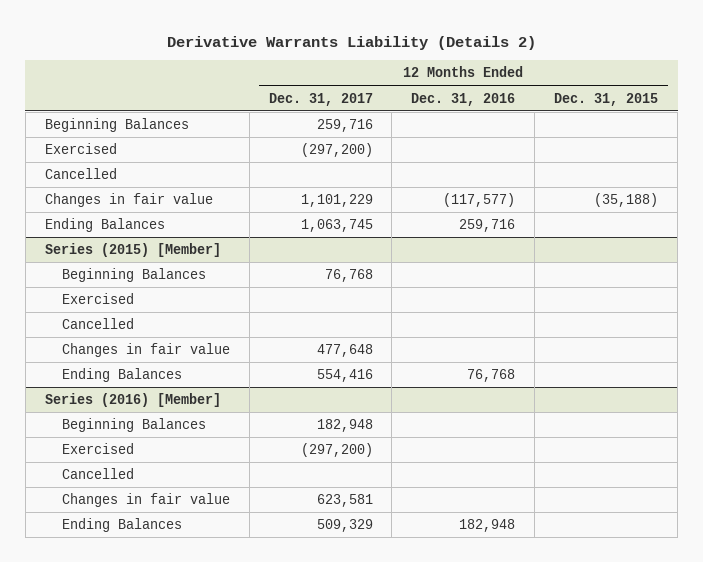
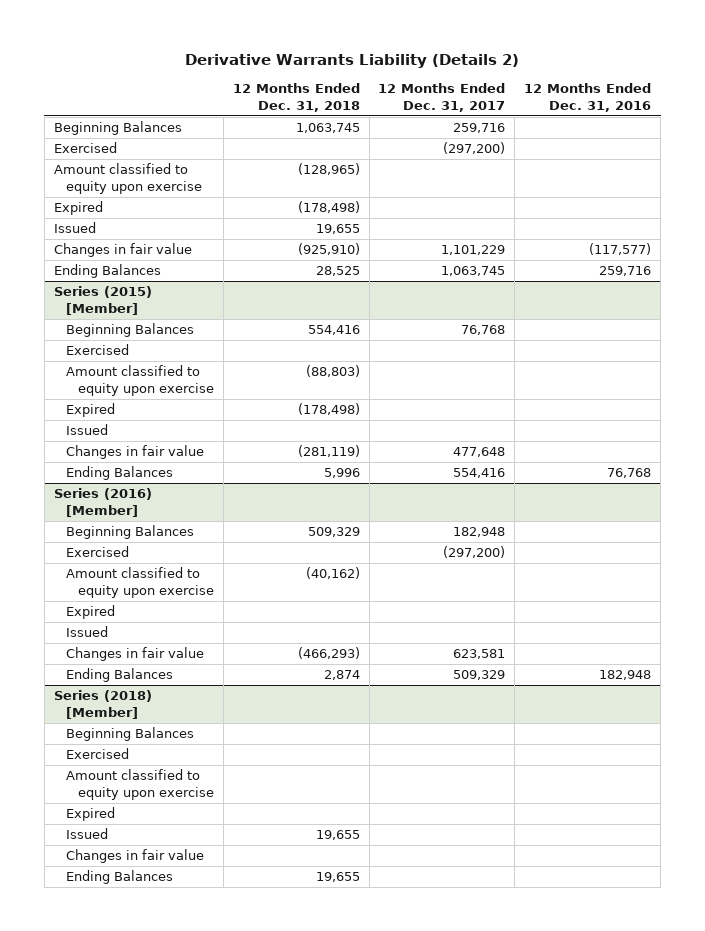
- | 12 Months Ended Dec. 31, 2017 | 12 Months Ended Dec. 31, 2016 | 12 Months Ended Dec. 31, 2015
+ | 12 Months Ended Dec. 31, 2018 | 12 Months Ended Dec. 31, 2017 | 12 Months Ended Dec. 31, 2016
- Cancelled
+ Amount classified to equity upon exercise | (128,965) | |
+ Expired | (178,498) | |
+ Issued | 19,655 | |
@ Series (2015) [Member]
- Cancelled
+ Amount classified to equity upon exercise | (88,803) | |
+ Expired | (178,498) | |
+ Issued
@ Series (2016) [Member]
- Cancelled
+ Amount classified to equity upon exercise | (40,162) | |
+ Expired
+ Issued
+ Series (2018) [Member]
+ Beginning Balances
+ Exercised
+ Amount classified to equity upon exercise
+ Expired
+ Issued | 19,655 | |
+ Changes in fair value
+ Ending Balances | 19,655 | |

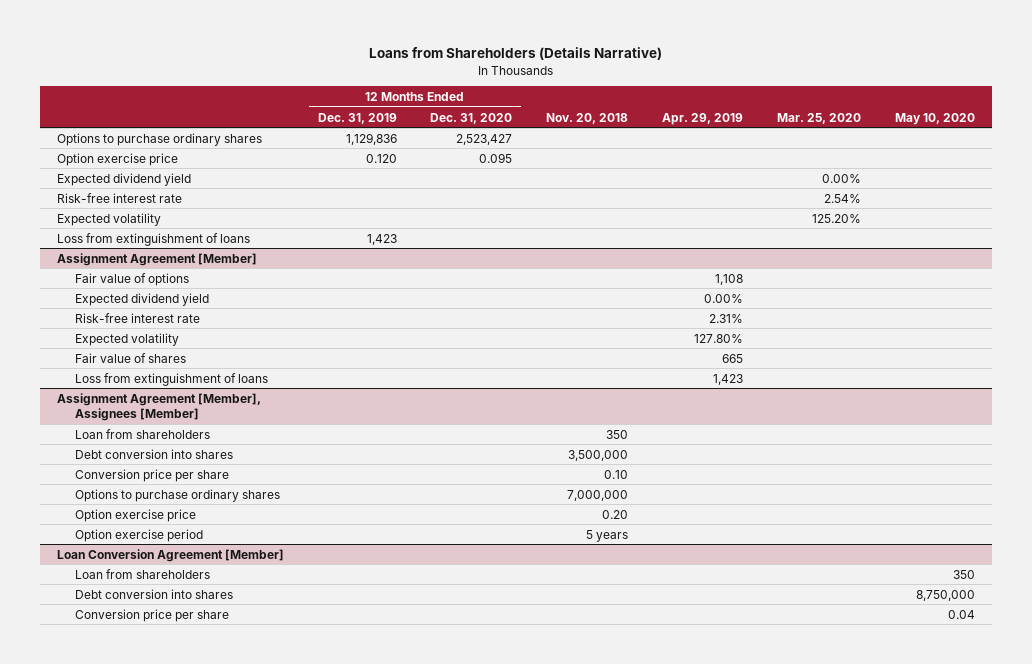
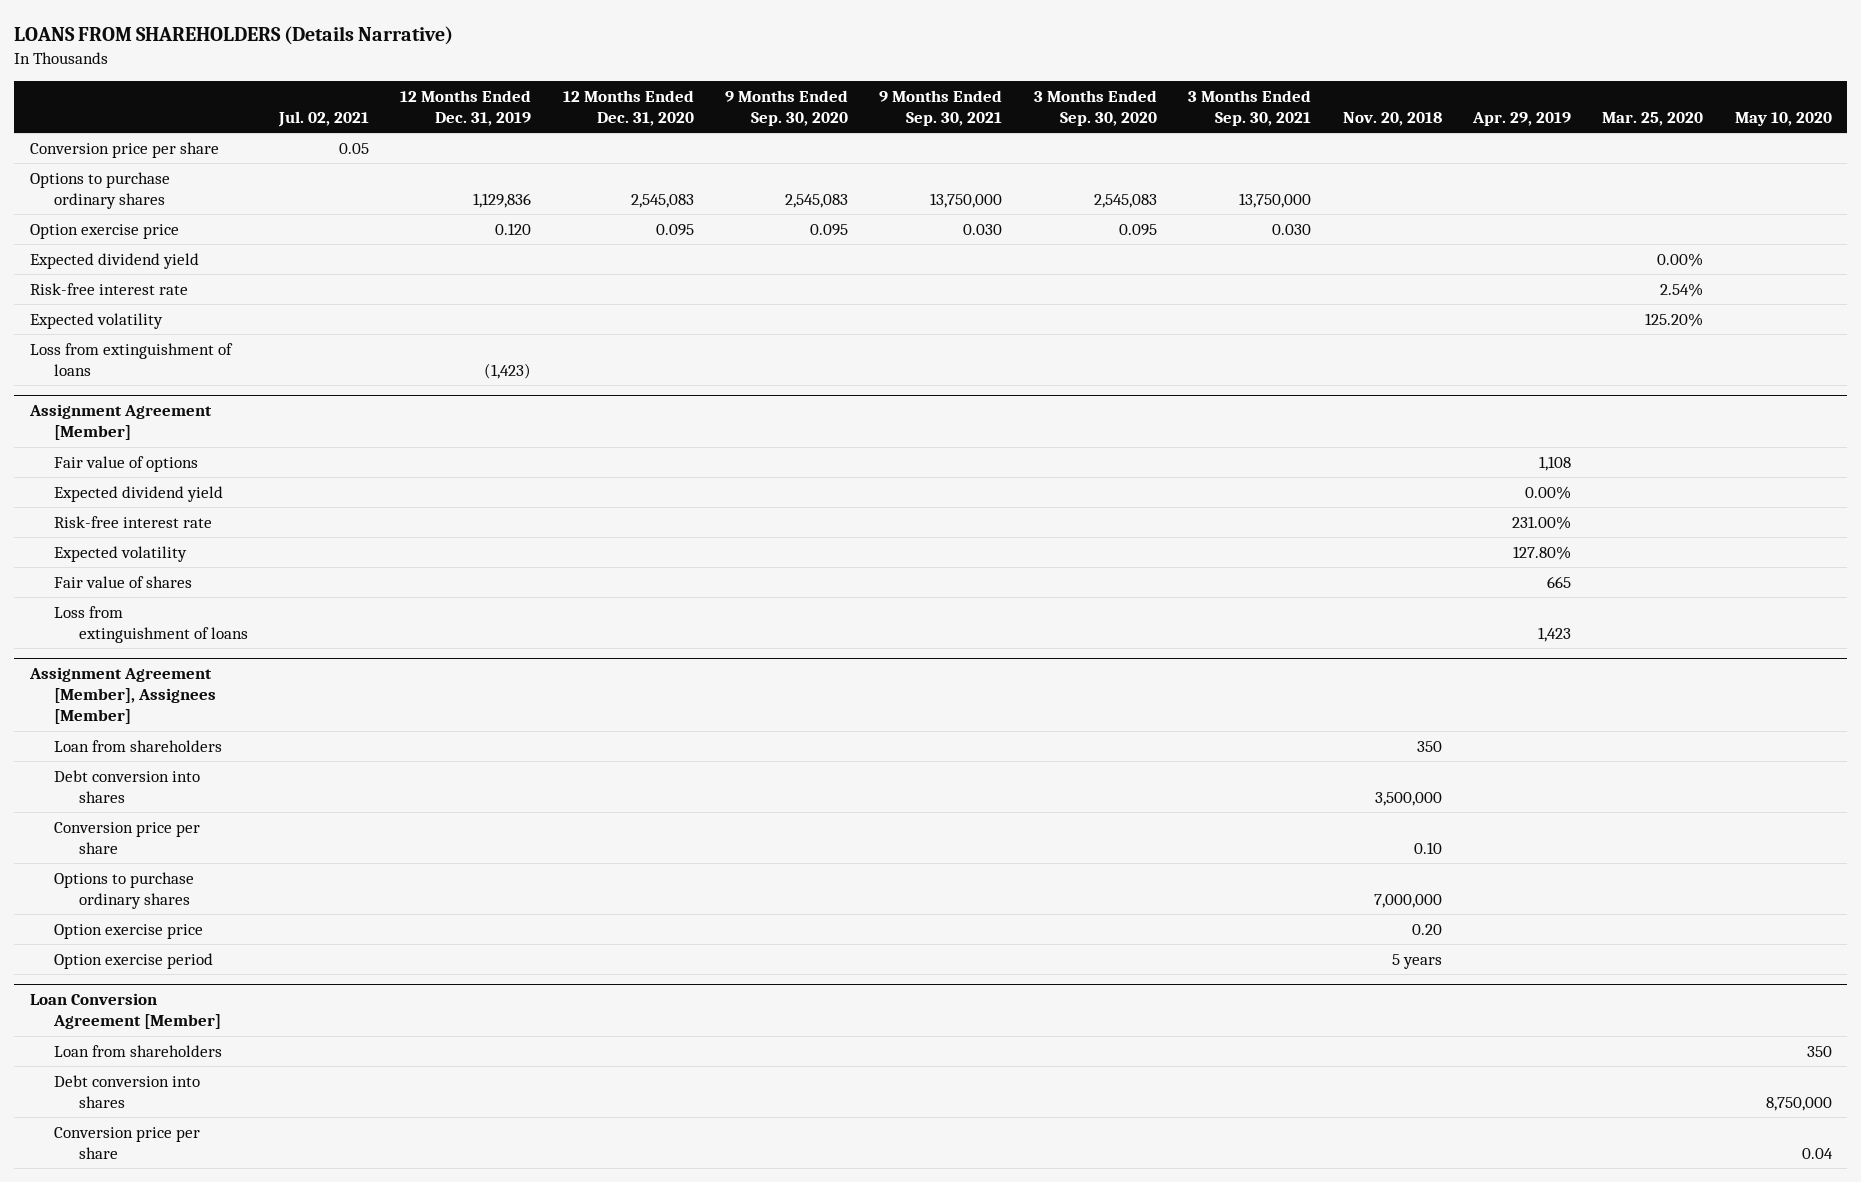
- Loans from Shareholders (Details Narrative)
+ LOANS FROM SHAREHOLDERS (Details Narrative)
- | 12 Months Ended Dec. 31, 2019 | 12 Months Ended Dec. 31, 2020 | Nov. 20, 2018 | Apr. 29, 2019 | Mar. 25, 2020 | May 10, 2020
+ | Jul. 02, 2021 | 12 Months Ended Dec. 31, 2019 | 12 Months Ended Dec. 31, 2020 | 9 Months Ended Sep. 30, 2020 | 9 Months Ended Sep. 30, 2021 | 3 Months Ended Sep. 30, 2020 | 3 Months Ended Sep. 30, 2021 | Nov. 20, 2018 | Apr. 29, 2019 | Mar. 25, 2020 | May 10, 2020
- Options to purchase ordinary shares | 1,129,836 | 2,523,427 | | | |
+ Conversion price per share | 0.05 | | | | | | | | | |
+ Options to purchase ordinary shares | | 1,129,836 | 2,545,083 | 2,545,083 | 13,750,000 | 2,545,083 | 13,750,000 | | | |
- Loss from extinguishment of loans | 1,423 | | | | |
+ Loss from extinguishment of loans | | (1,423) | | | | | | | | |
@ Assignment Agreement [Member]
- Risk-free interest rate | | | | 2.31% | |
+ Risk-free interest rate | | | | | | | | | 231.00% | |

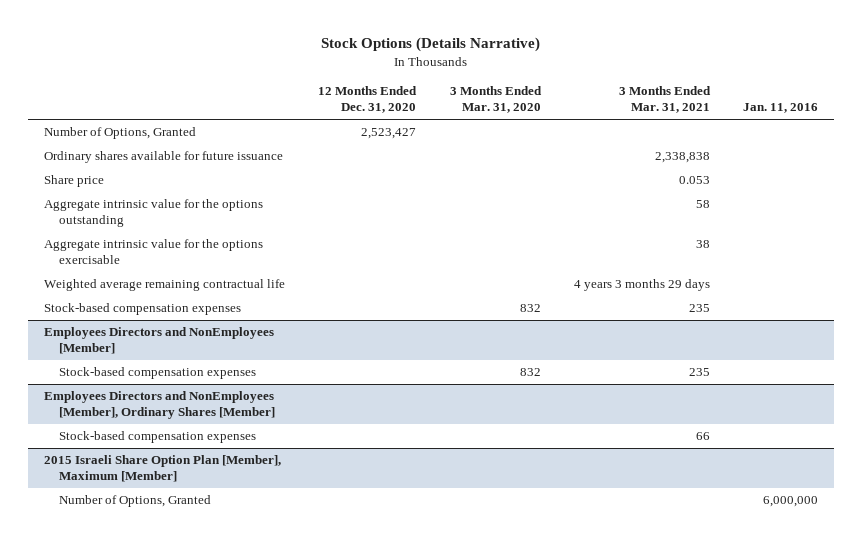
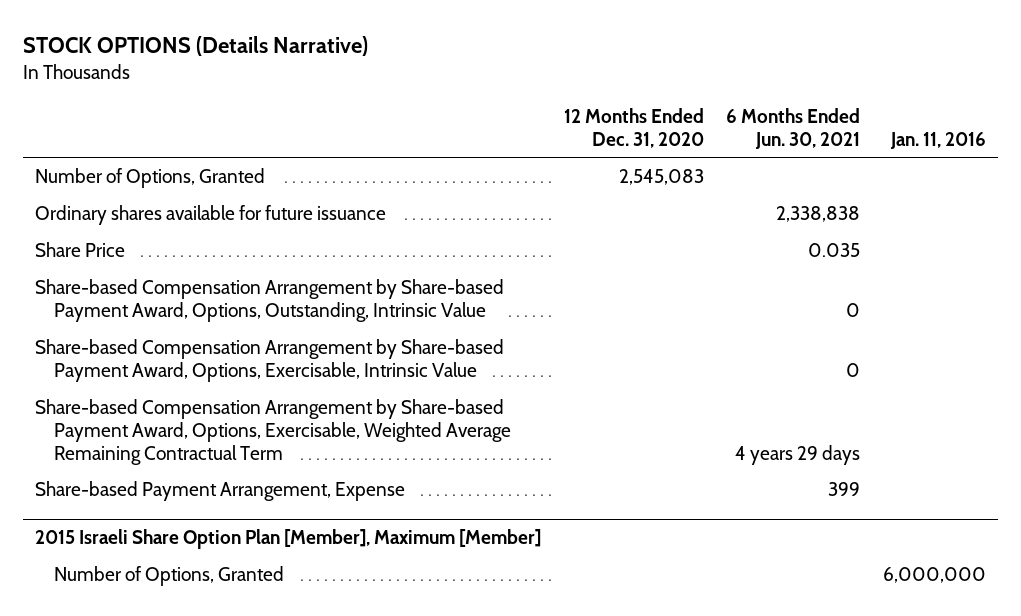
- Stock Options (Details Narrative)
+ STOCK OPTIONS (Details Narrative)
- | 12 Months Ended Dec. 31, 2020 | 3 Months Ended Mar. 31, 2020 | 3 Months Ended Mar. 31, 2021 | Jan. 11, 2016
+ | 12 Months Ended Dec. 31, 2020 | 6 Months Ended Jun. 30, 2021 | Jan. 11, 2016
- Number of Options, Granted | 2,523,427 | | |
+ Number of Options, Granted | 2,545,083 | |
- Share price | | | 0.053 |
- Aggregate intrinsic value for the options outstanding | | | 58 |
- Aggregate intrinsic value for the options exercisable | | | 38 |
- Weighted average remaining contractual life | | | 4 years 3 months 29 days |
- Stock-based compensation expenses | | 832 | 235 |
- Employees Directors and NonEmployees [Member]
- Stock-based compensation expenses | | 832 | 235 |
- Employees Directors and NonEmployees [Member], Ordinary Shares [Member]
- Stock-based compensation expenses | | | 66 |
+ Share Price | | 0.035 |
+ Share-based Compensation Arrangement by Share-based Payment Award, Options, Outstanding, Intrinsic Value | | 0 |
+ Share-based Compensation Arrangement by Share-based Payment Award, Options, Exercisable, Intrinsic Value | | 0 |
+ Share-based Compensation Arrangement by Share-based Payment Award, Options, Exercisable, Weighted Average Remaining Contractual Term | | 4 years 29 days |
+ Share-based Payment Arrangement, Expense | | 399 |

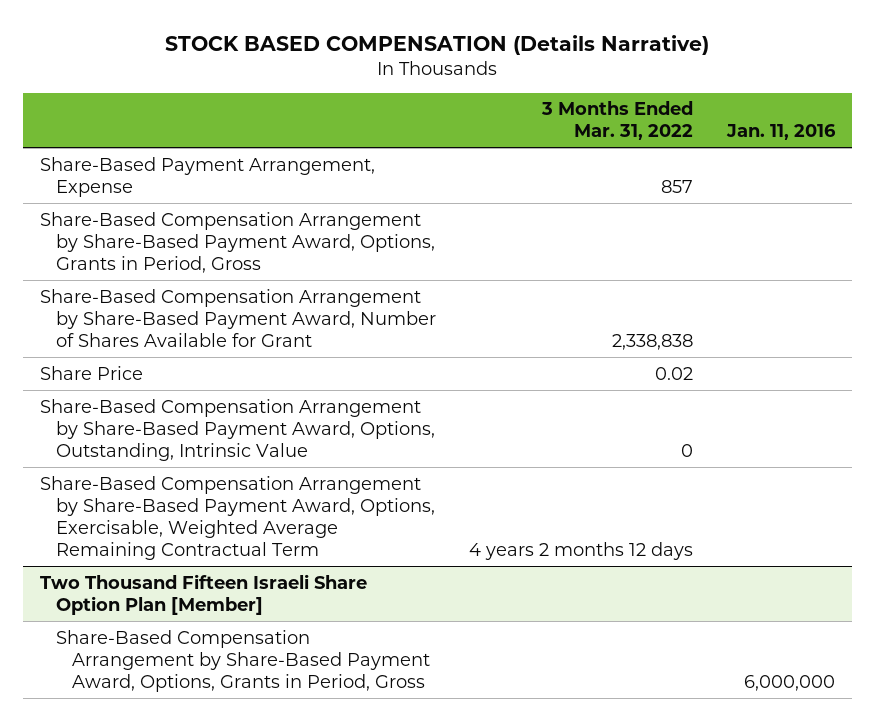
- STOCK OPTIONS (Details Narrative)
+ STOCK BASED COMPENSATION (Details Narrative)
- | 12 Months Ended Dec. 31, 2020 | 6 Months Ended Jun. 30, 2021 | Jan. 11, 2016
+ | 3 Months Ended Mar. 31, 2022 | Jan. 11, 2016
- Number of Options, Granted | 2,545,083 | |
- Ordinary shares available for future issuance | | 2,338,838 |
+ Share-Based Payment Arrangement, Expense | 857 |
+ Share-Based Compensation Arrangement by Share-Based Payment Award, Options, Grants in Period, Gross
+ Share-Based Compensation Arrangement by Share-Based Payment Award, Number of Shares Available for Grant | 2,338,838 |
- Share-based Compensation Arrangement by Share-based Payment Award, Options, Outstanding, Intrinsic Value | | 0 |
- Share-based Compensation Arrangement by Share-based Payment Award, Options, Exercisable, Intrinsic Value | | 0 |
- Share-based Compensation Arrangement by Share-based Payment Award, Options, Exercisable, Weighted Average Remaining Contractual Term | | 4 years 29 days |
- Share-based Payment Arrangement, Expense | | 399 |
- 2015 Israeli Share Option Plan [Member], Maximum [Member]
- Number of Options, Granted | | | 6,000,000
+ Share-Based Compensation Arrangement by Share-Based Payment Award, Options, Outstanding, Intrinsic Value | 0 |
+ Share-Based Compensation Arrangement by Share-Based Payment Award, Options, Exercisable, Weighted Average Remaining Contractual Term | 4 years 2 months 12 days |
+ Two Thousand Fifteen Israeli Share Option Plan [Member]
+ Share-Based Compensation Arrangement by Share-Based Payment Award, Options, Grants in Period, Gross | | 6,000,000

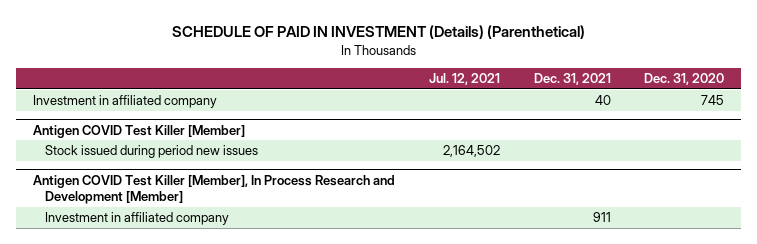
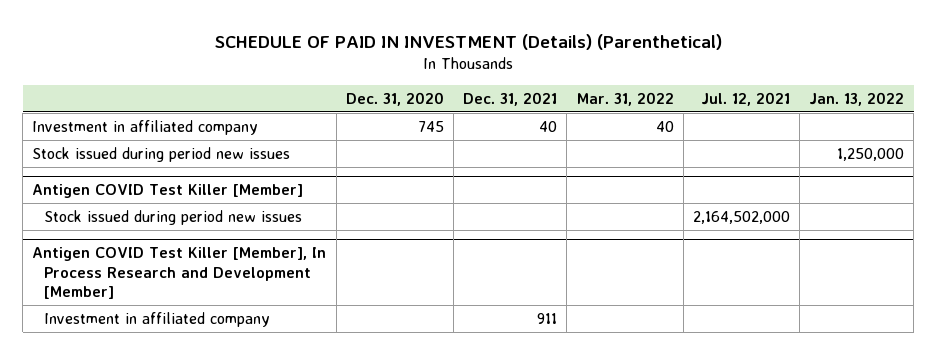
- | Jul. 12, 2021 | Dec. 31, 2021 | Dec. 31, 2020
+ | Dec. 31, 2020 | Dec. 31, 2021 | Mar. 31, 2022 | Jul. 12, 2021 | Jan. 13, 2022
+ Stock issued during period new issues | | | | | 1,250,000
@ Antigen COVID Test Killer [Member]
- Stock issued during period new issues | 2,164,502 | |
+ Stock issued during period new issues | | | | 2,164,502,000 |

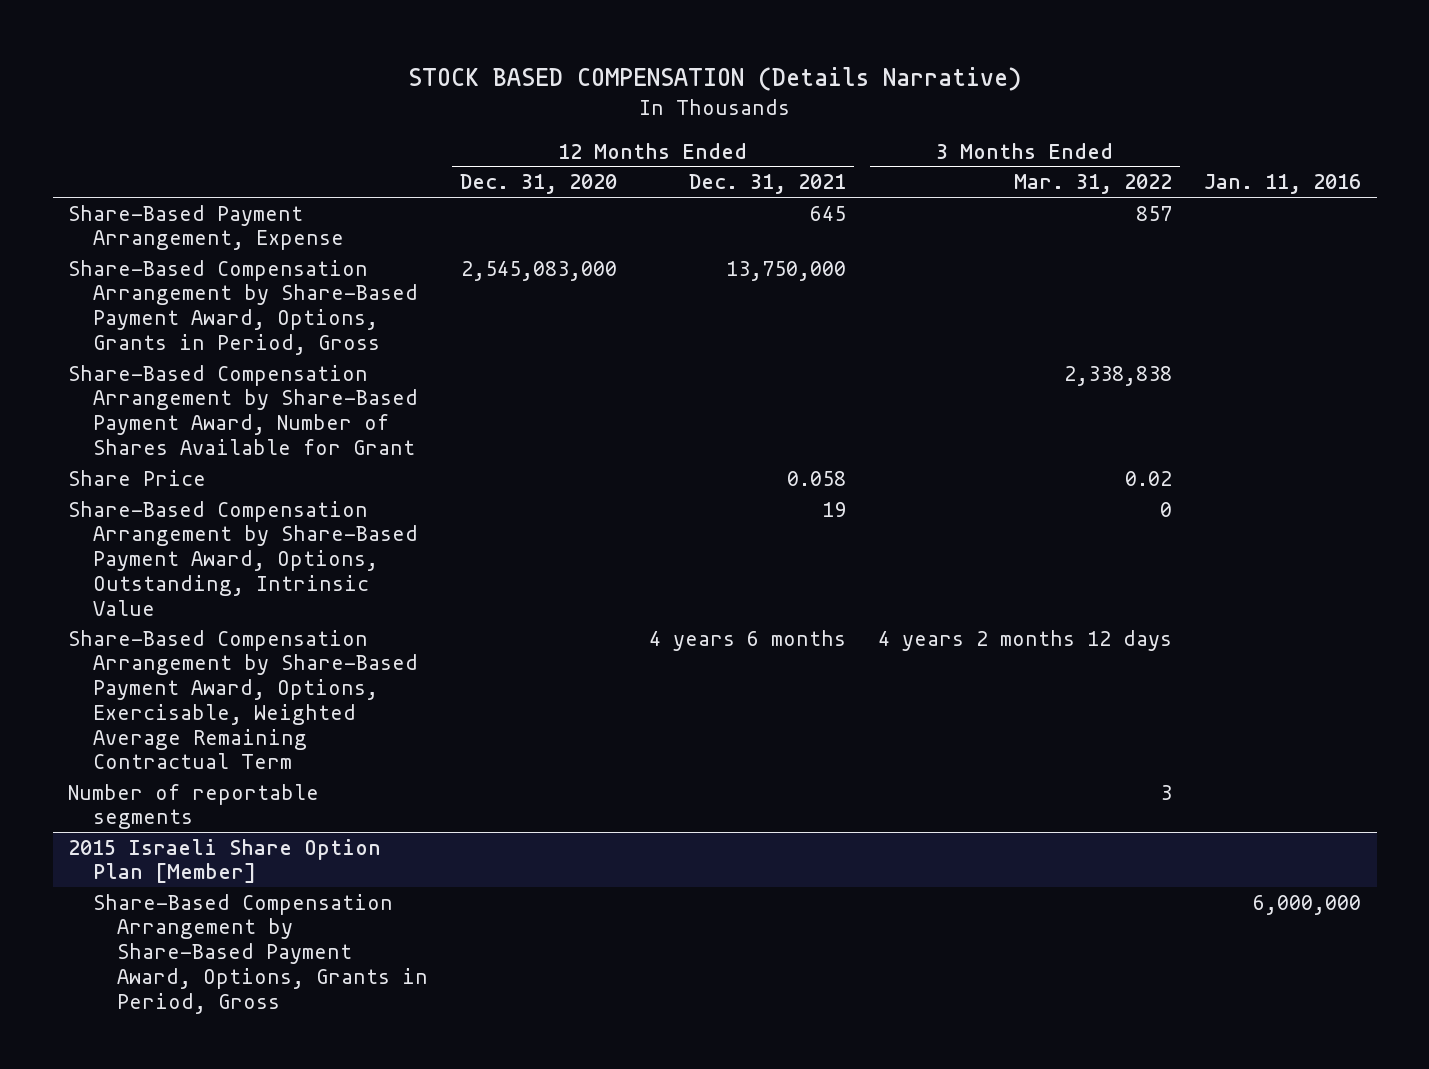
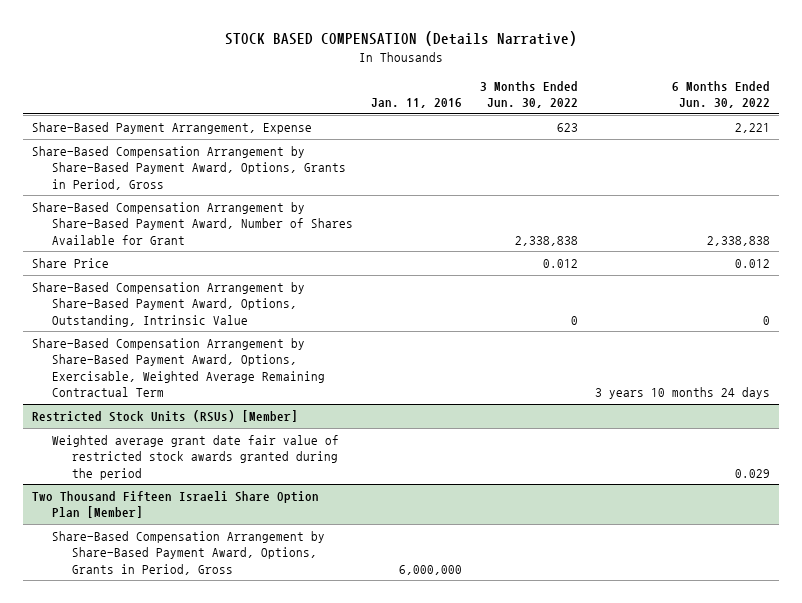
- | 12 Months Ended Dec. 31, 2020 | 12 Months Ended Dec. 31, 2021 | 3 Months Ended Mar. 31, 2022 | Jan. 11, 2016
+ | Jan. 11, 2016 | 3 Months Ended Jun. 30, 2022 | 6 Months Ended Jun. 30, 2022
- Number of reportable segments | | | 3 |
- 2015 Israeli Share Option Plan [Member]
+ Restricted Stock Units (RSUs) [Member]
+ Weighted average grant date fair value of restricted stock awards granted during the period | | | 0.029
+ Two Thousand Fifteen Israeli Share Option Plan [Member]

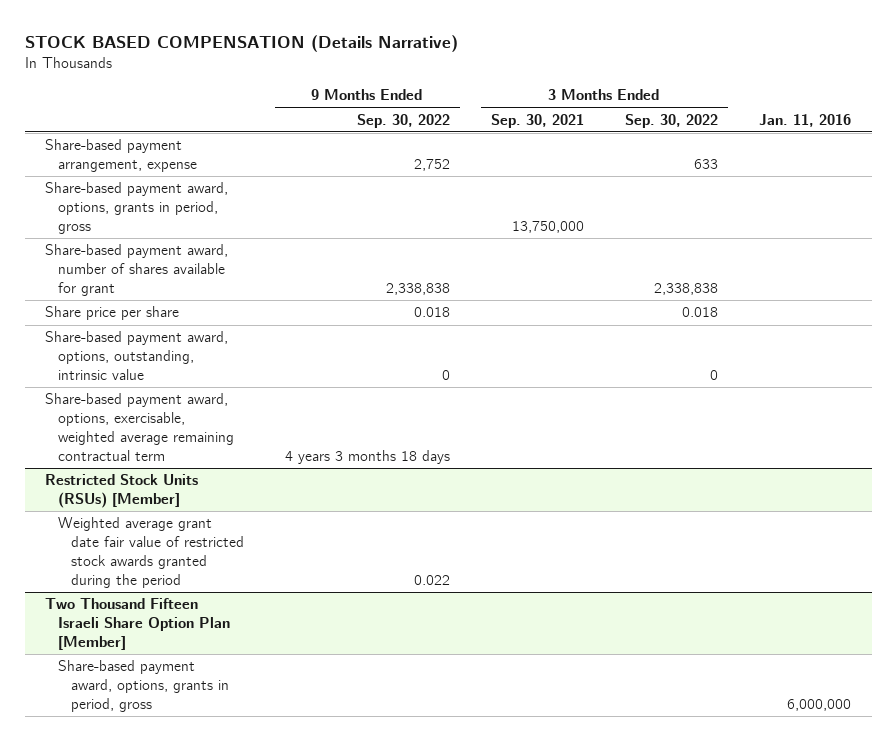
- | Jan. 11, 2016 | 3 Months Ended Jun. 30, 2022 | 6 Months Ended Jun. 30, 2022
+ | 9 Months Ended Sep. 30, 2022 | 3 Months Ended Sep. 30, 2021 | 3 Months Ended Sep. 30, 2022 | Jan. 11, 2016
- Share-Based Payment Arrangement, Expense | | 623 | 2,221
- Share-Based Compensation Arrangement by Share-Based Payment Award, Options, Grants in Period, Gross
- Share-Based Compensation Arrangement by Share-Based Payment Award, Number of Shares Available for Grant | | 2,338,838 | 2,338,838
- Share Price | | 0.012 | 0.012
- Share-Based Compensation Arrangement by Share-Based Payment Award, Options, Outstanding, Intrinsic Value | | 0 | 0
- Share-Based Compensation Arrangement by Share-Based Payment Award, Options, Exercisable, Weighted Average Remaining Contractual Term | | | 3 years 10 months 24 days
+ Share-based payment arrangement, expense | 2,752 | | 633 |
+ Share-based payment award, options, grants in period, gross | | 13,750,000 | |
+ Share-based payment award, number of shares available for grant | 2,338,838 | | 2,338,838 |
+ Share price per share | 0.018 | | 0.018 |
+ Share-based payment award, options, outstanding, intrinsic value | 0 | | 0 |
+ Share-based payment award, options, exercisable, weighted average remaining contractual term | 4 years 3 months 18 days | | |
@ Two Thousand Fifteen Israeli Share Option Plan [Member]
- Share-Based Compensation Arrangement by Share-Based Payment Award, Options, Grants in Period, Gross | 6,000,000 | |
+ Share-based payment award, options, grants in period, gross | | | | 6,000,000

